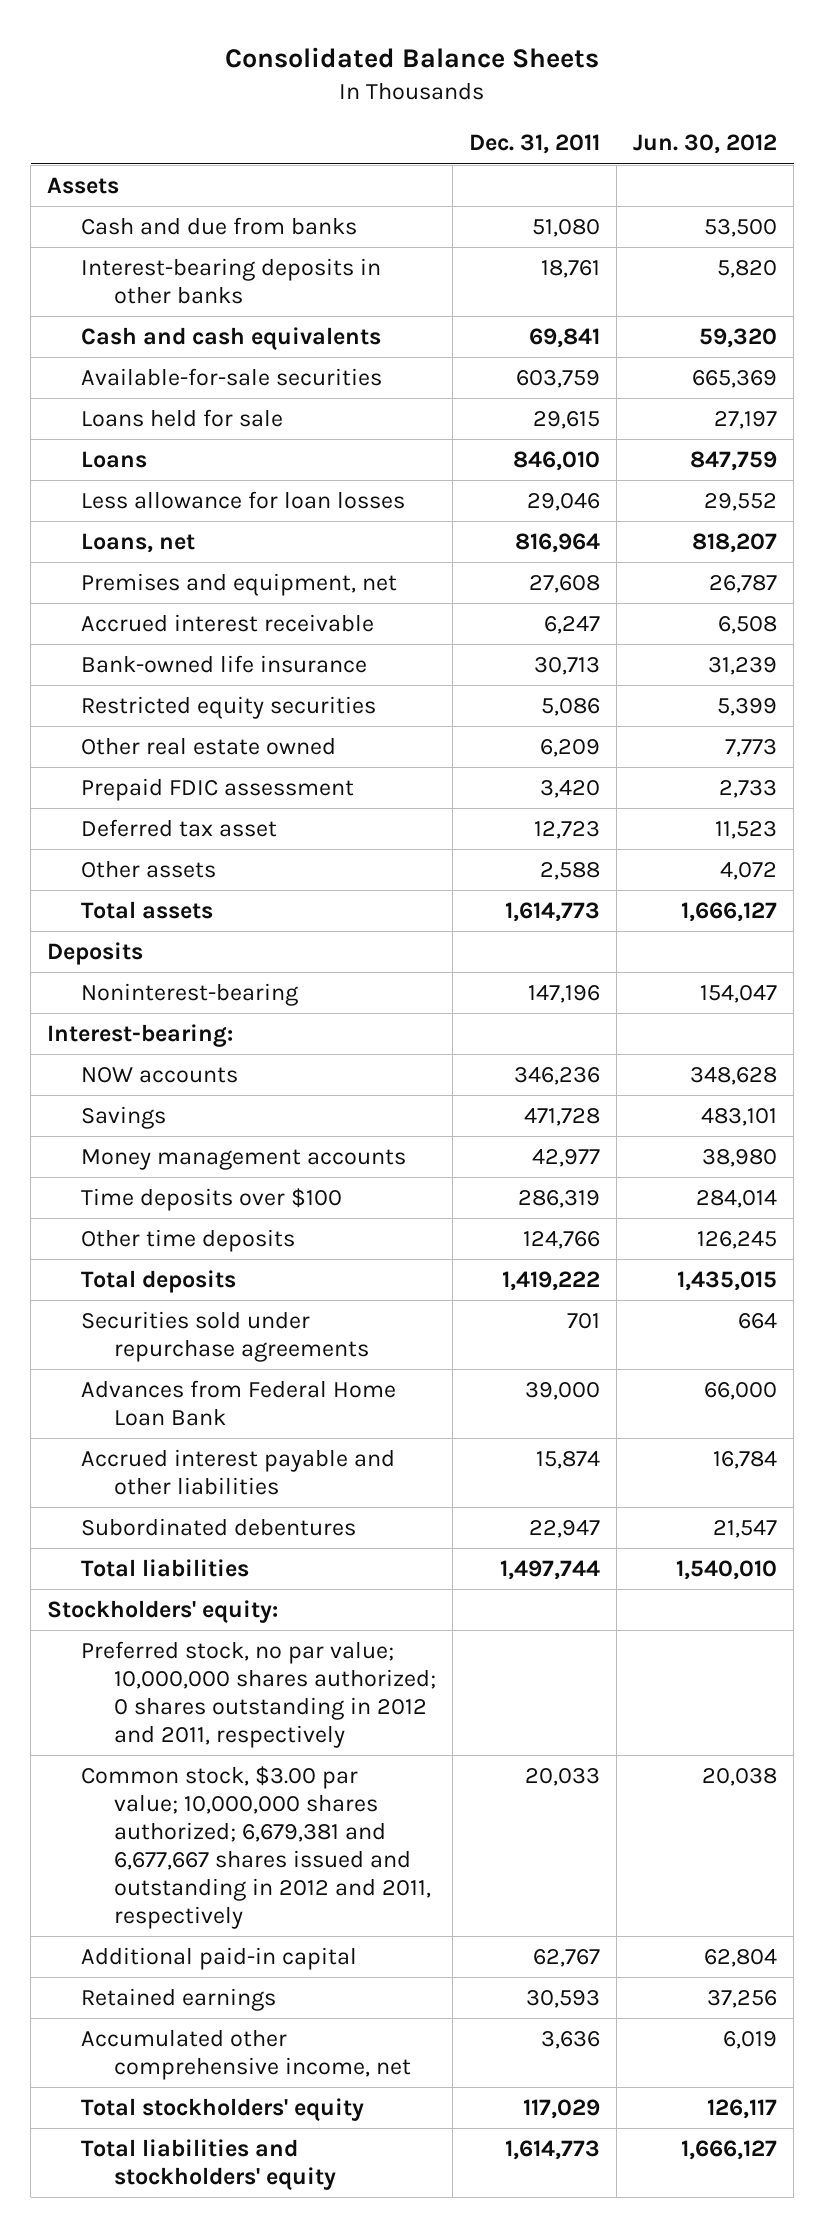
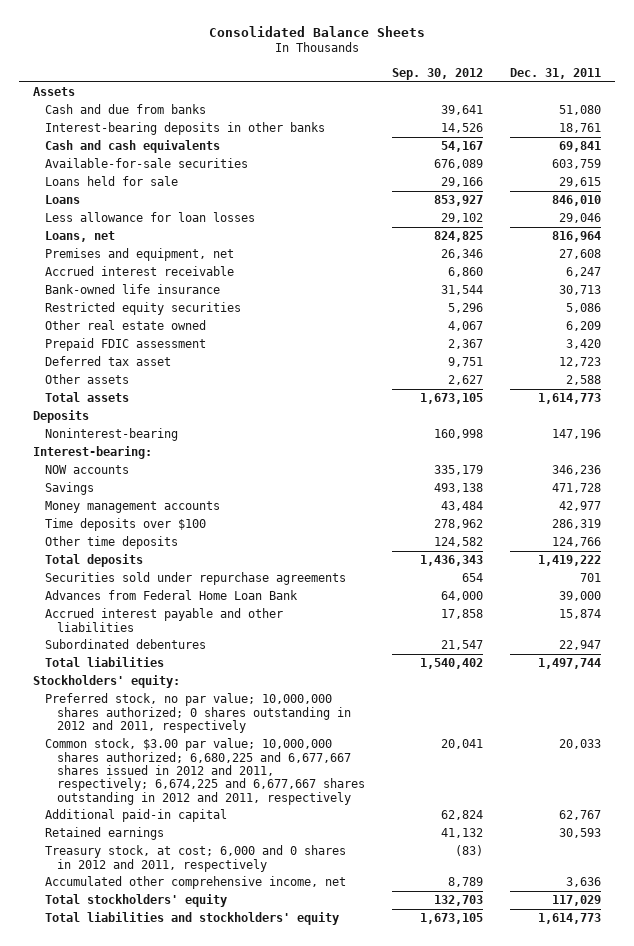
- | Dec. 31, 2011 | Jun. 30, 2012
+ | Sep. 30, 2012 | Dec. 31, 2011
- Common stock, $3.00 par value; 10,000,000 shares authorized; 6,679,381 and 6,677,667 shares issued and outstanding in 2012 and 2011, respectively | 20,033 | 20,038
+ Common stock, $3.00 par value; 10,000,000 shares authorized; 6,680,225 and 6,677,667 shares issued in 2012 and 2011, respectively; 6,674,225 and 6,677,667 shares outstanding in 2012 and 2011, respectively | 20,041 | 20,033
+ Treasury stock, at cost; 6,000 and 0 shares in 2012 and 2011, respectively | (83) |

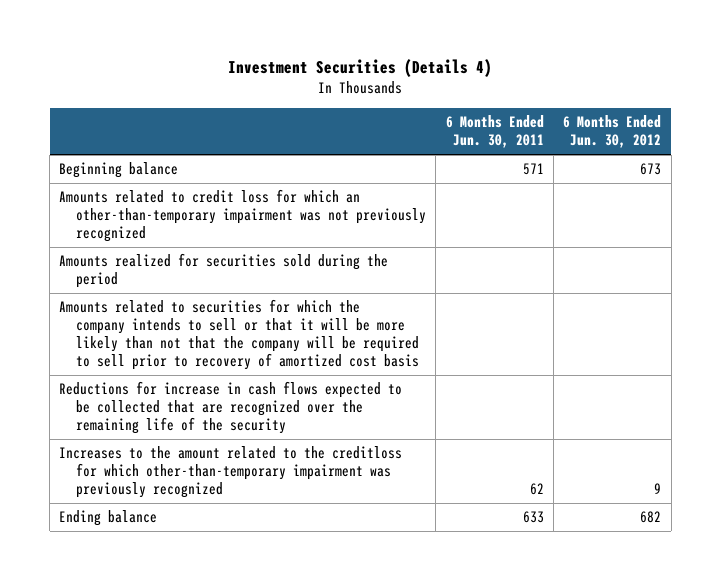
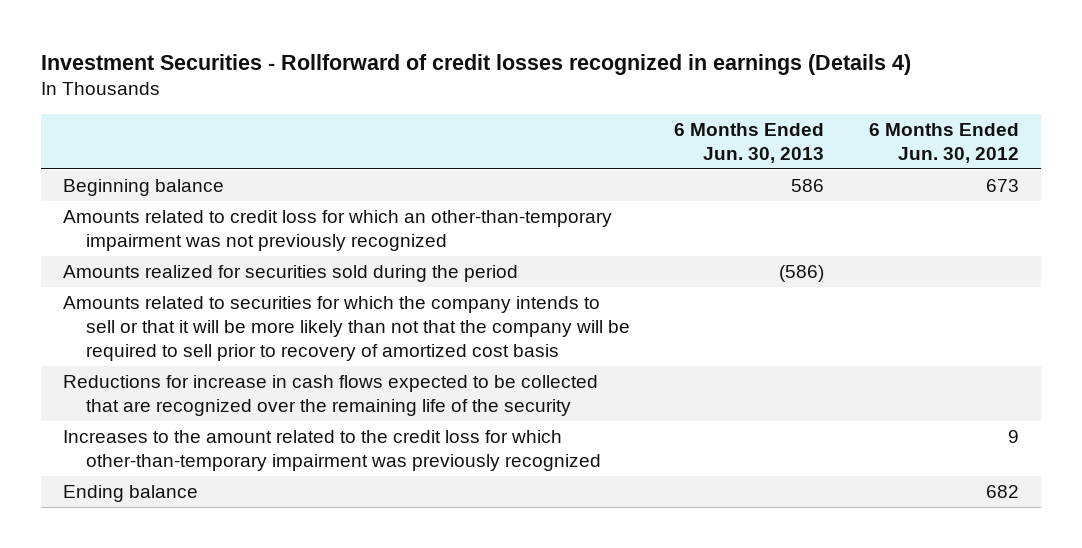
- Investment Securities (Details 4)
+ Investment Securities - Rollforward of credit losses recognized in earnings (Details 4)
- | 6 Months Ended Jun. 30, 2011 | 6 Months Ended Jun. 30, 2012
+ | 6 Months Ended Jun. 30, 2013 | 6 Months Ended Jun. 30, 2012
- Increases to the amount related to the creditloss for which other-than-temporary impairment was previously recognized | 62 | 9
+ Increases to the amount related to the credit loss for which other-than-temporary impairment was previously recognized | | 9

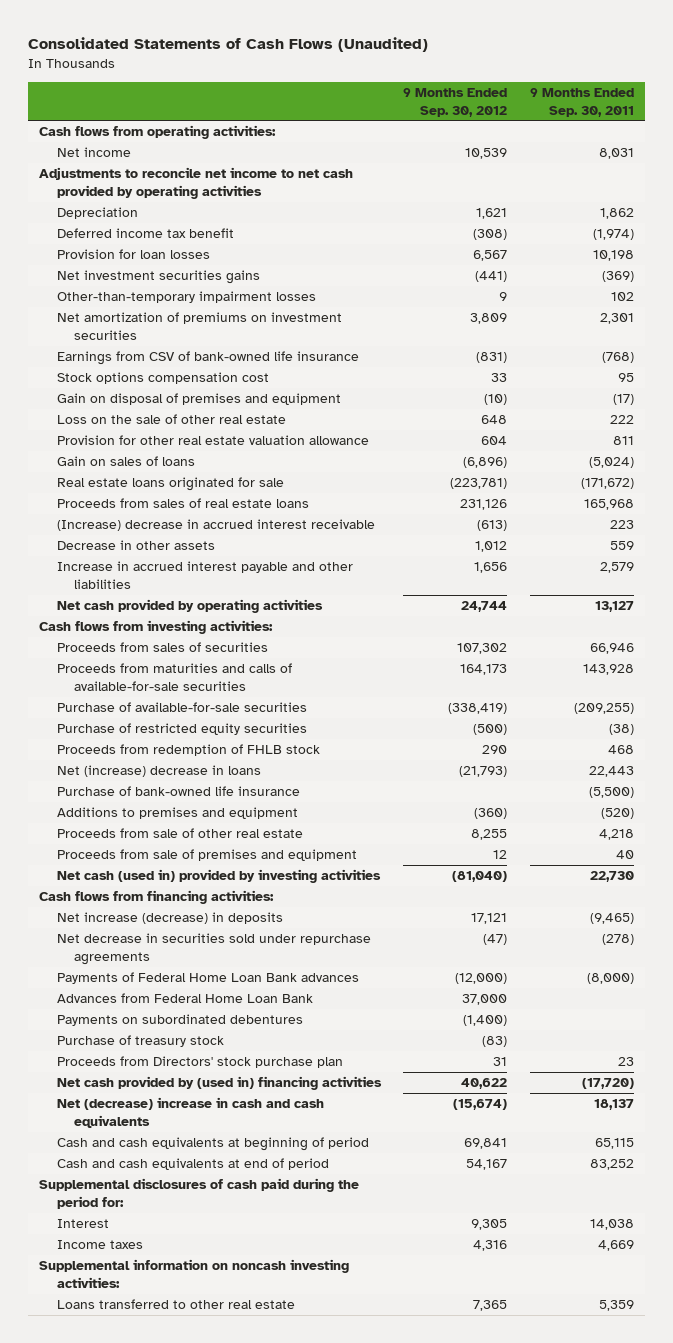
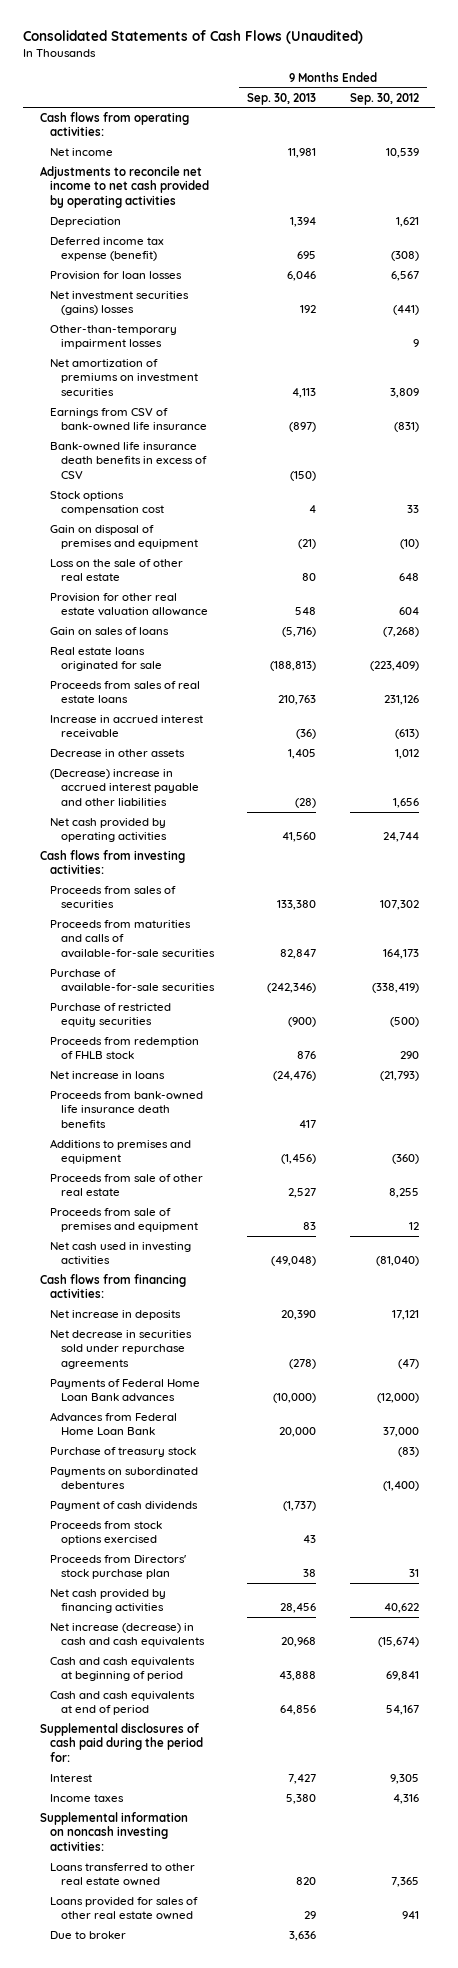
- | 9 Months Ended Sep. 30, 2012 | 9 Months Ended Sep. 30, 2011
+ | 9 Months Ended Sep. 30, 2013 | 9 Months Ended Sep. 30, 2012
- Deferred income tax benefit | (308) | (1,974)
+ Deferred income tax expense (benefit) | 695 | (308)
- Net investment securities gains | (441) | (369)
+ Net investment securities (gains) losses | 192 | (441)
+ Bank-owned life insurance death benefits in excess of CSV | (150) |
- Gain on sales of loans | (6,896) | (5,024)
- Real estate loans originated for sale | (223,781) | (171,672)
+ Gain on sales of loans | (5,716) | (7,268)
+ Real estate loans originated for sale | (188,813) | (223,409)
- (Increase) decrease in accrued interest receivable | (613) | 223
+ Increase in accrued interest receivable | (36) | (613)
- Increase in accrued interest payable and other liabilities | 1,656 | 2,579
+ (Decrease) increase in accrued interest payable and other liabilities | (28) | 1,656
- Net (increase) decrease in loans | (21,793) | 22,443
- Purchase of bank-owned life insurance | | (5,500)
+ Net increase in loans | (24,476) | (21,793)
+ Proceeds from bank-owned life insurance death benefits | 417 |
- Net cash (used in) provided by investing activities | (81,040) | 22,730
+ Net cash used in investing activities | (49,048) | (81,040)
- Net increase (decrease) in deposits | 17,121 | (9,465)
+ Net increase in deposits | 20,390 | 17,121
moved down: Payments on subordinated debentures | | (1,400)
+ Payment of cash dividends | (1,737) |
+ Proceeds from stock options exercised | 43 |
- Net cash provided by (used in) financing activities | 40,622 | (17,720)
- Net (decrease) increase in cash and cash equivalents | (15,674) | 18,137
+ Net cash provided by financing activities | 28,456 | 40,622
+ Net increase (decrease) in cash and cash equivalents | 20,968 | (15,674)
- Loans transferred to other real estate | 7,365 | 5,359
+ Loans transferred to other real estate owned | 820 | 7,365
+ Loans provided for sales of other real estate owned | 29 | 941
+ Due to broker | 3,636 |

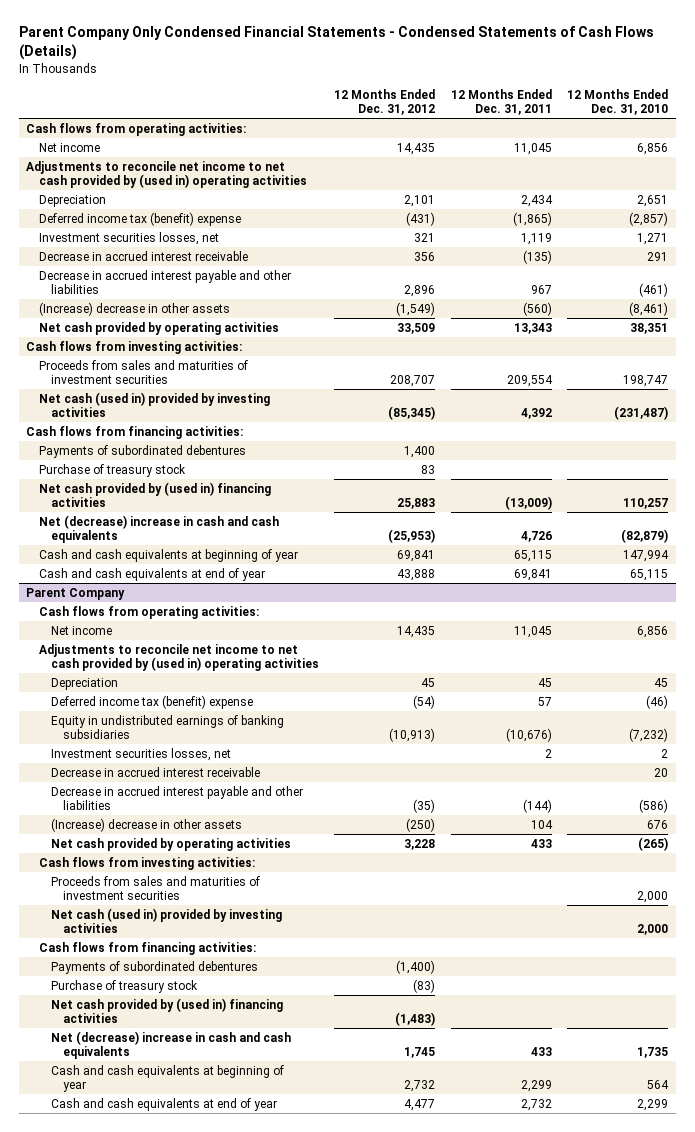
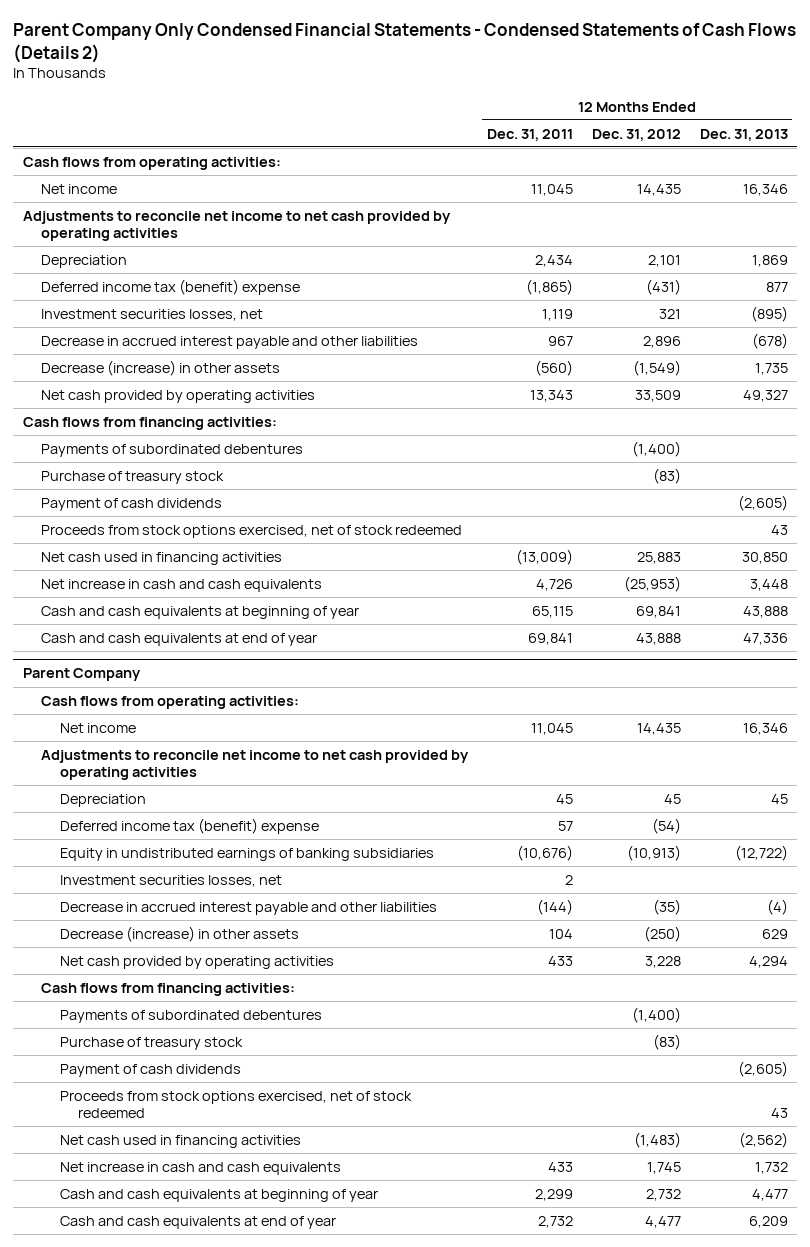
- Parent Company Only Condensed Financial Statements - Condensed Statements of Cash Flows (Details)
+ Parent Company Only Condensed Financial Statements - Condensed Statements of Cash Flows (Details 2)
- | 12 Months Ended Dec. 31, 2012 | 12 Months Ended Dec. 31, 2011 | 12 Months Ended Dec. 31, 2010
+ | 12 Months Ended Dec. 31, 2011 | 12 Months Ended Dec. 31, 2012 | 12 Months Ended Dec. 31, 2013
- Adjustments to reconcile net income to net cash provided by (used in) operating activities
+ Adjustments to reconcile net income to net cash provided by operating activities
- Decrease in accrued interest receivable | 356 | (135) | 291
- (Increase) decrease in other assets | (1,549) | (560) | (8,461)
+ Decrease (increase) in other assets | (560) | (1,549) | 1,735
- Cash flows from investing activities:
- Proceeds from sales and maturities of investment securities | 208,707 | 209,554 | 198,747
- Net cash (used in) provided by investing activities | (85,345) | 4,392 | (231,487)
- Payments of subordinated debentures | 1,400 | |
- Purchase of treasury stock | 83 | |
- Net cash provided by (used in) financing activities | 25,883 | (13,009) | 110,257
- Net (decrease) increase in cash and cash equivalents | (25,953) | 4,726 | (82,879)
+ Payments of subordinated debentures | | (1,400) |
+ Purchase of treasury stock | | (83) |
+ Payment of cash dividends | | | (2,605)
+ Proceeds from stock options exercised, net of stock redeemed | | | 43
+ Net cash used in financing activities | (13,009) | 25,883 | 30,850
+ Net increase in cash and cash equivalents | 4,726 | (25,953) | 3,448
@ Parent Company
- Adjustments to reconcile net income to net cash provided by (used in) operating activities
+ Adjustments to reconcile net income to net cash provided by operating activities
- Decrease in accrued interest receivable | | | 20
- (Increase) decrease in other assets | (250) | 104 | 676
+ Decrease (increase) in other assets | 104 | (250) | 629
- Cash flows from investing activities:
- Proceeds from sales and maturities of investment securities | | | 2,000
- Net cash (used in) provided by investing activities | | | 2,000
- Net cash provided by (used in) financing activities | (1,483) | |
- Net (decrease) increase in cash and cash equivalents | 1,745 | 433 | 1,735
+ Payment of cash dividends | | | (2,605)
+ Proceeds from stock options exercised, net of stock redeemed | | | 43
+ Net cash used in financing activities | | (1,483) | (2,562)
+ Net increase in cash and cash equivalents | 433 | 1,745 | 1,732

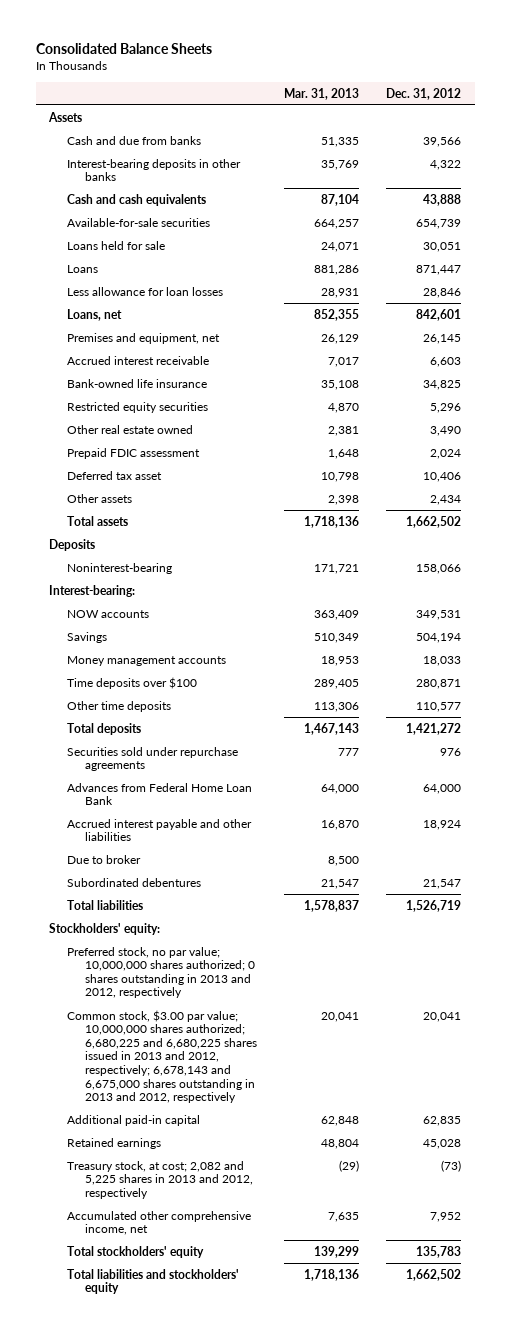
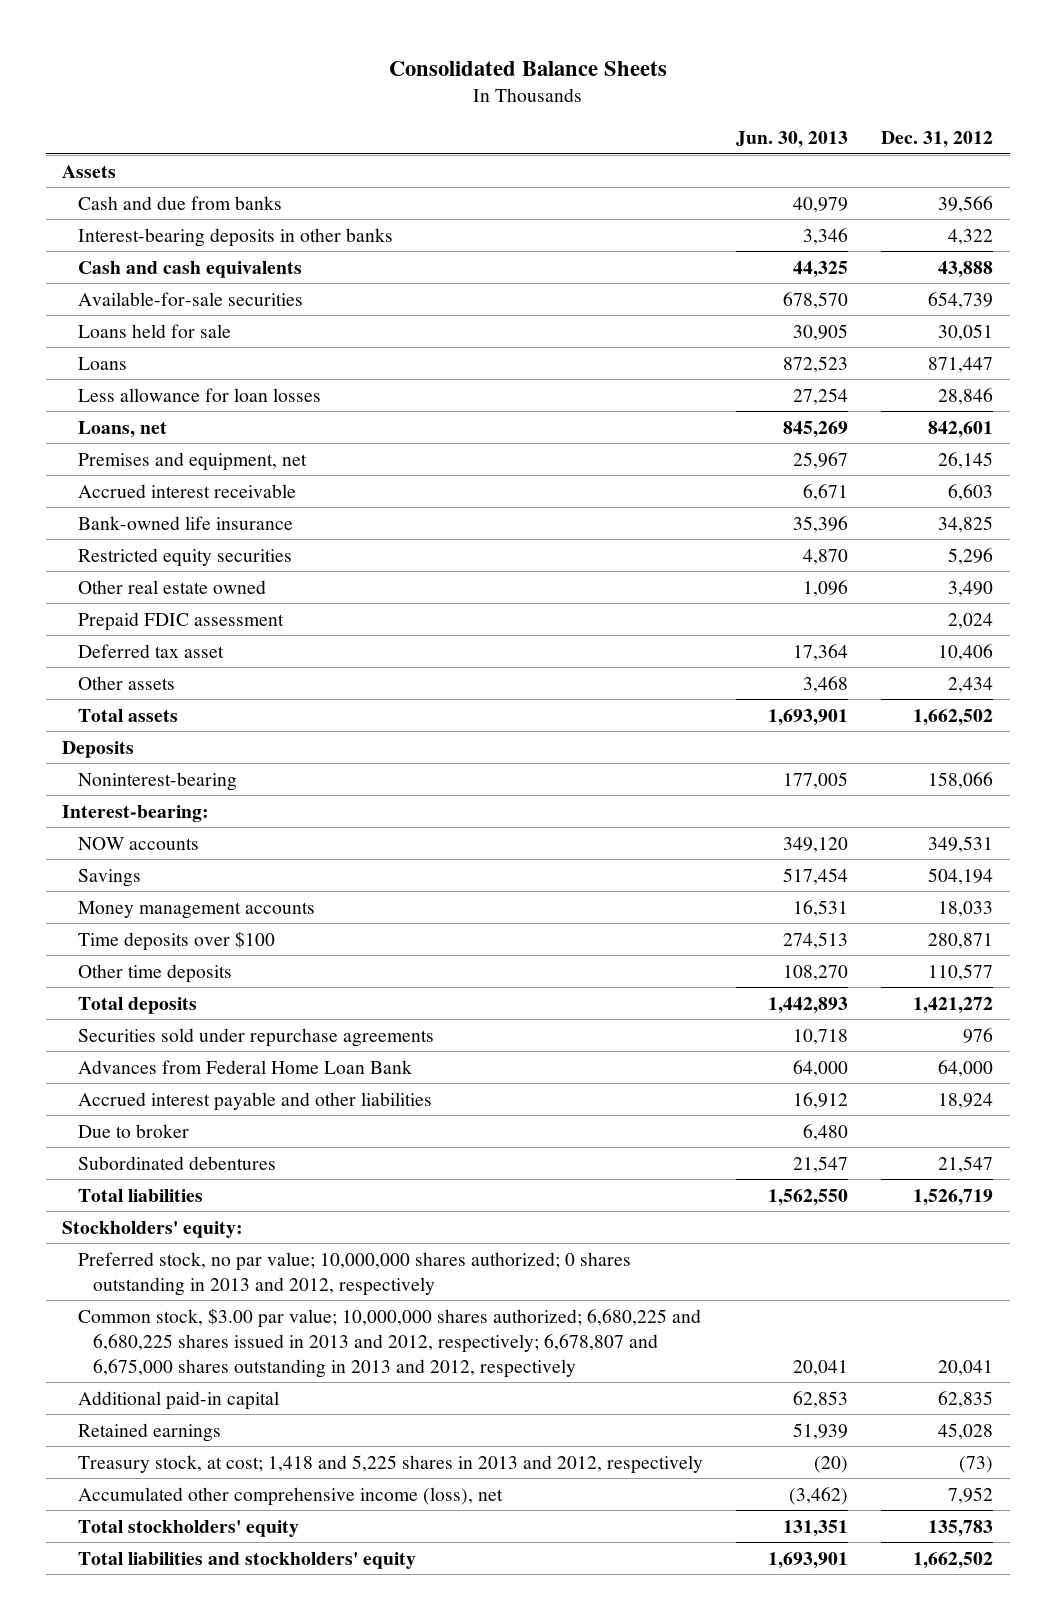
- | Mar. 31, 2013 | Dec. 31, 2012
+ | Jun. 30, 2013 | Dec. 31, 2012
- Common stock, $3.00 par value; 10,000,000 shares authorized; 6,680,225 and 6,680,225 shares issued in 2013 and 2012, respectively; 6,678,143 and 6,675,000 shares outstanding in 2013 and 2012, respectively | 20,041 | 20,041
+ Common stock, $3.00 par value; 10,000,000 shares authorized; 6,680,225 and 6,680,225 shares issued in 2013 and 2012, respectively; 6,678,807 and 6,675,000 shares outstanding in 2013 and 2012, respectively | 20,041 | 20,041
- Treasury stock, at cost; 2,082 and 5,225 shares in 2013 and 2012, respectively | (29) | (73)
- Accumulated other comprehensive income, net | 7,635 | 7,952
+ Treasury stock, at cost; 1,418 and 5,225 shares in 2013 and 2012, respectively | (20) | (73)
+ Accumulated other comprehensive income (loss), net | (3,462) | 7,952

